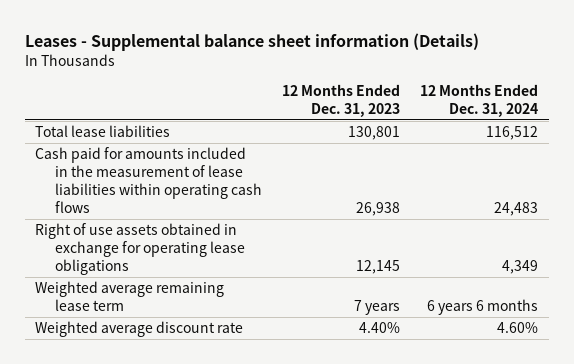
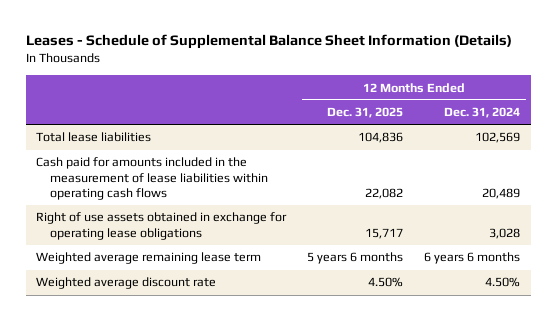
- Leases - Supplemental balance sheet information (Details)
+ Leases - Schedule of Supplemental Balance Sheet Information (Details)
- | 12 Months Ended Dec. 31, 2023 | 12 Months Ended Dec. 31, 2024
+ | 12 Months Ended Dec. 31, 2025 | 12 Months Ended Dec. 31, 2024
- Total lease liabilities | 130,801 | 116,512
- Cash paid for amounts included in the measurement of lease liabilities within operating cash flows | 26,938 | 24,483
- Right of use assets obtained in exchange for operating lease obligations | 12,145 | 4,349
+ Total lease liabilities | 104,836 | 102,569
+ Cash paid for amounts included in the measurement of lease liabilities within operating cash flows | 22,082 | 20,489
+ Right of use assets obtained in exchange for operating lease obligations | 15,717 | 3,028
- Weighted average discount rate | 4.40% | 4.60%
+ Weighted average discount rate | 4.50% | 4.50%

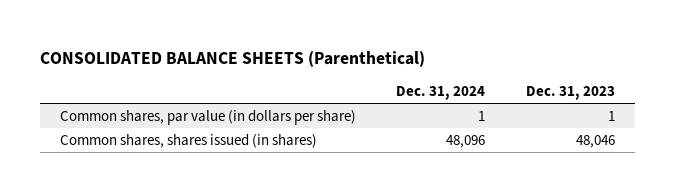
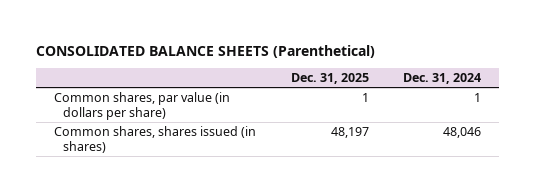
- | Dec. 31, 2024 | Dec. 31, 2023
+ | Dec. 31, 2025 | Dec. 31, 2024
- Common shares, shares issued (in shares) | 48,096 | 48,046
+ Common shares, shares issued (in shares) | 48,197 | 48,046

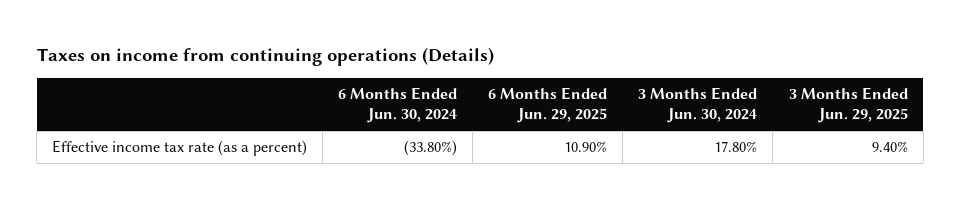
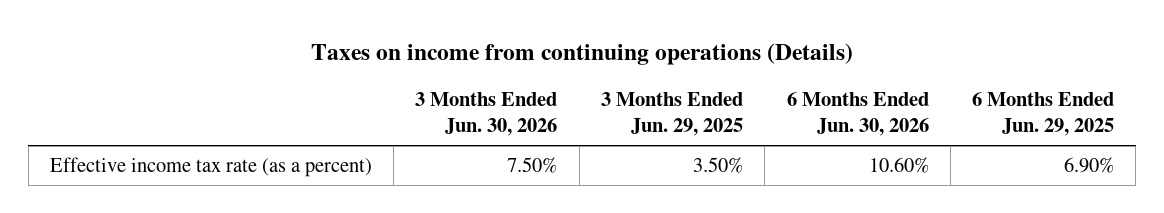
- | 6 Months Ended Jun. 30, 2024 | 6 Months Ended Jun. 29, 2025 | 3 Months Ended Jun. 30, 2024 | 3 Months Ended Jun. 29, 2025
+ | 3 Months Ended Jun. 30, 2026 | 3 Months Ended Jun. 29, 2025 | 6 Months Ended Jun. 30, 2026 | 6 Months Ended Jun. 29, 2025
- Effective income tax rate (as a percent) | (33.80%) | 10.90% | 17.80% | 9.40%
+ Effective income tax rate (as a percent) | 7.50% | 3.50% | 10.60% | 6.90%

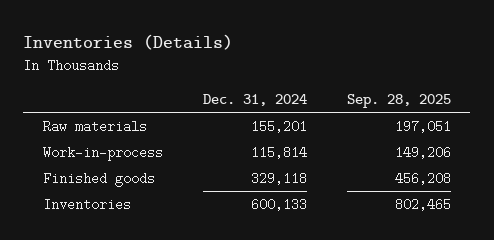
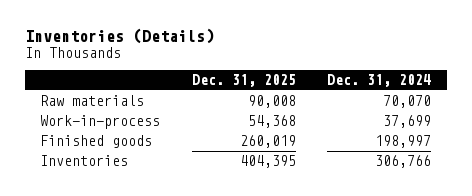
- | Dec. 31, 2024 | Sep. 28, 2025
+ | Dec. 31, 2025 | Dec. 31, 2024
- Raw materials | 155,201 | 197,051
- Work-in-process | 115,814 | 149,206
- Finished goods | 329,118 | 456,208
- Inventories | 600,133 | 802,465
+ Raw materials | 90,008 | 70,070
+ Work-in-process | 54,368 | 37,699
+ Finished goods | 260,019 | 198,997
+ Inventories | 404,395 | 306,766

